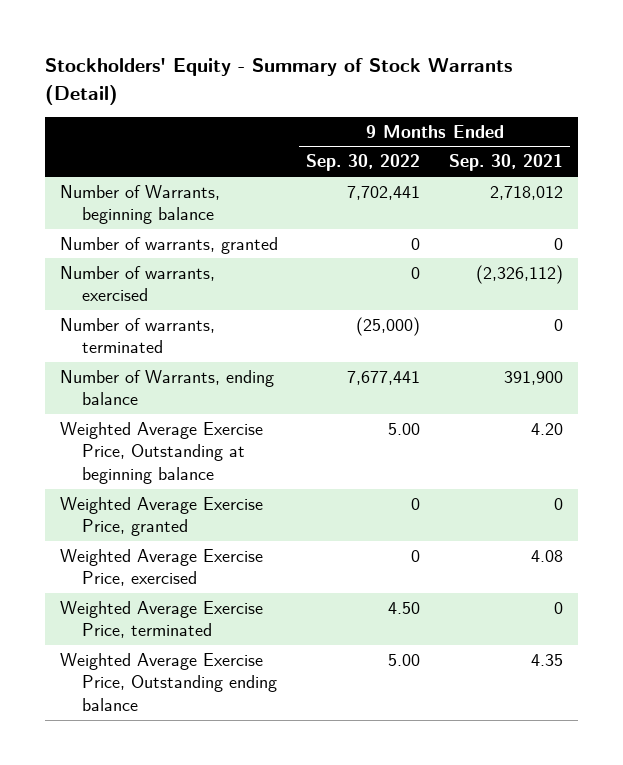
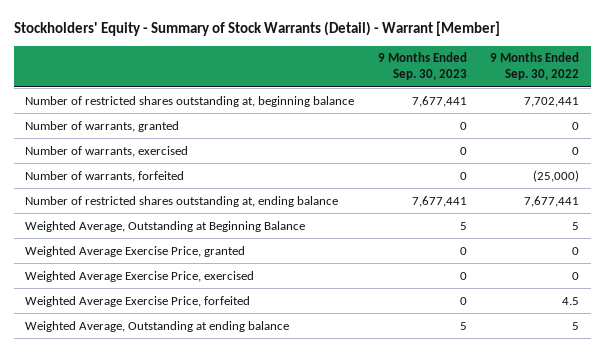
- Stockholders' Equity - Summary of Stock Warrants (Detail)
+ Stockholders' Equity - Summary of Stock Warrants (Detail) - Warrant [Member]
- | 9 Months Ended Sep. 30, 2022 | 9 Months Ended Sep. 30, 2021
+ | 9 Months Ended Sep. 30, 2023 | 9 Months Ended Sep. 30, 2022
- Number of Warrants, beginning balance | 7,702,441 | 2,718,012
+ Number of restricted shares outstanding at, beginning balance | 7,677,441 | 7,702,441
- Number of warrants, terminated | (25,000) | 0
- Number of Warrants, ending balance | 7,677,441 | 391,900
- Weighted Average Exercise Price, Outstanding at beginning balance | 5.00 | 4.20
+ Number of warrants, forfeited | 0 | (25,000)
+ Number of restricted shares outstanding at, ending balance | 7,677,441 | 7,677,441
+ Weighted Average, Outstanding at Beginning Balance | 5 | 5
- Weighted Average Exercise Price, terminated | 4.50 | 0
- Weighted Average Exercise Price, Outstanding ending balance | 5.00 | 4.35
+ Weighted Average Exercise Price, forfeited | 0 | 4.5
+ Weighted Average, Outstanding at ending balance | 5 | 5

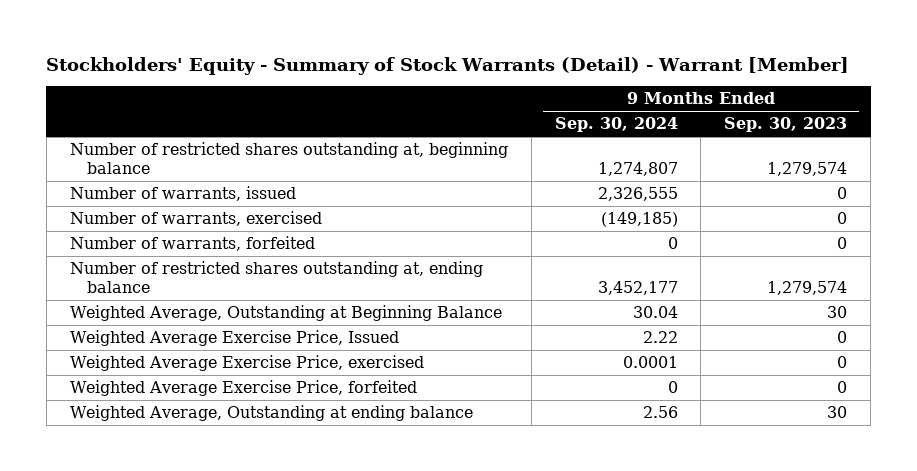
- | 9 Months Ended Sep. 30, 2023 | 9 Months Ended Sep. 30, 2022
+ | 9 Months Ended Sep. 30, 2024 | 9 Months Ended Sep. 30, 2023
- Number of restricted shares outstanding at, beginning balance | 7,677,441 | 7,702,441
- Number of warrants, granted | 0 | 0
+ Number of restricted shares outstanding at, beginning balance | 1,274,807 | 1,279,574
+ Number of warrants, issued | 2,326,555 | 0
- Number of restricted shares outstanding at, ending balance | 7,677,441 | 7,677,441
- Weighted Average, Outstanding at Beginning Balance | 5 | 5
- Weighted Average Exercise Price, granted | 0 | 0
+ Number of restricted shares outstanding at, ending balance | 3,452,177 | 1,279,574
+ Weighted Average, Outstanding at Beginning Balance | 30.04 | 30
+ Weighted Average Exercise Price, Issued | 2.22 | 0
- Weighted Average, Outstanding at ending balance | 5 | 5
+ Weighted Average, Outstanding at ending balance | 2.56 | 30

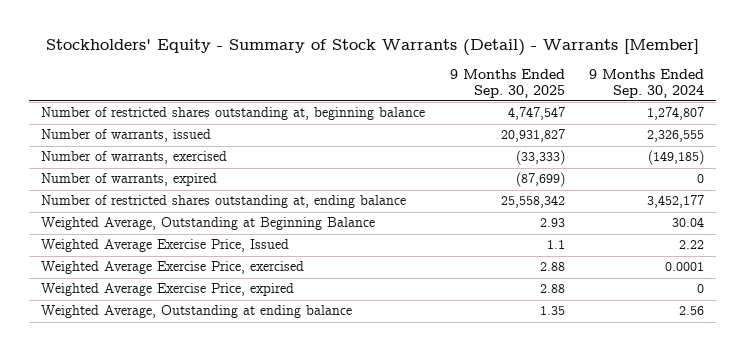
- Stockholders' Equity - Summary of Stock Warrants (Detail) - Warrant [Member]
+ Stockholders' Equity - Summary of Stock Warrants (Detail) - Warrants [Member]
- | 9 Months Ended Sep. 30, 2024 | 9 Months Ended Sep. 30, 2023
+ | 9 Months Ended Sep. 30, 2025 | 9 Months Ended Sep. 30, 2024
- Number of warrants, forfeited | 0 | 0
+ Number of warrants, expired | (87,699) | 0
- Weighted Average Exercise Price, forfeited | 0 | 0
+ Weighted Average Exercise Price, expired | 2.88 | 0

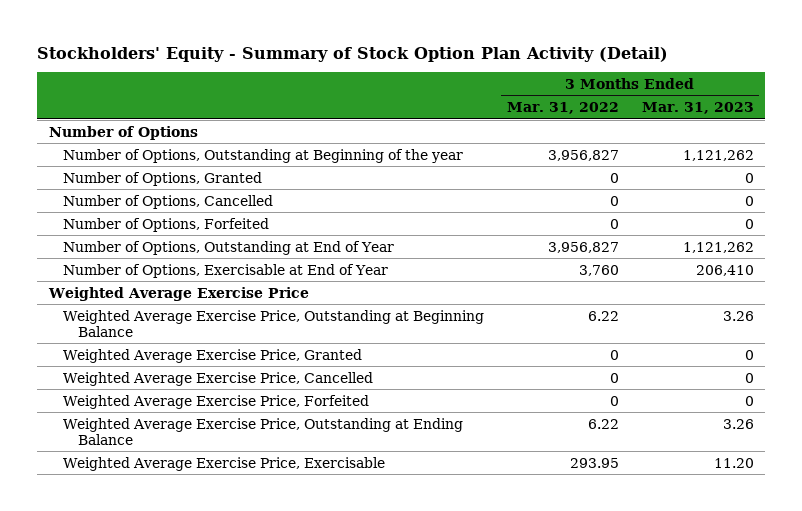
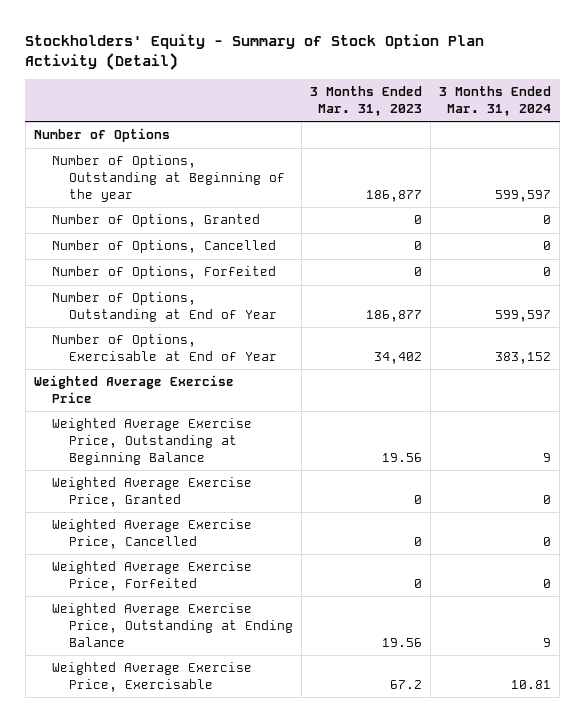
- | 3 Months Ended Mar. 31, 2022 | 3 Months Ended Mar. 31, 2023
+ | 3 Months Ended Mar. 31, 2023 | 3 Months Ended Mar. 31, 2024
- Number of Options, Outstanding at Beginning of the year | 3,956,827 | 1,121,262
+ Number of Options, Outstanding at Beginning of the year | 186,877 | 599,597
- Number of Options, Outstanding at End of Year | 3,956,827 | 1,121,262
- Number of Options, Exercisable at End of Year | 3,760 | 206,410
+ Number of Options, Outstanding at End of Year | 186,877 | 599,597
+ Number of Options, Exercisable at End of Year | 34,402 | 383,152
- Weighted Average Exercise Price, Outstanding at Beginning Balance | 6.22 | 3.26
+ Weighted Average Exercise Price, Outstanding at Beginning Balance | 19.56 | 9
- Weighted Average Exercise Price, Outstanding at Ending Balance | 6.22 | 3.26
- Weighted Average Exercise Price, Exercisable | 293.95 | 11.20
+ Weighted Average Exercise Price, Outstanding at Ending Balance | 19.56 | 9
+ Weighted Average Exercise Price, Exercisable | 67.2 | 10.81

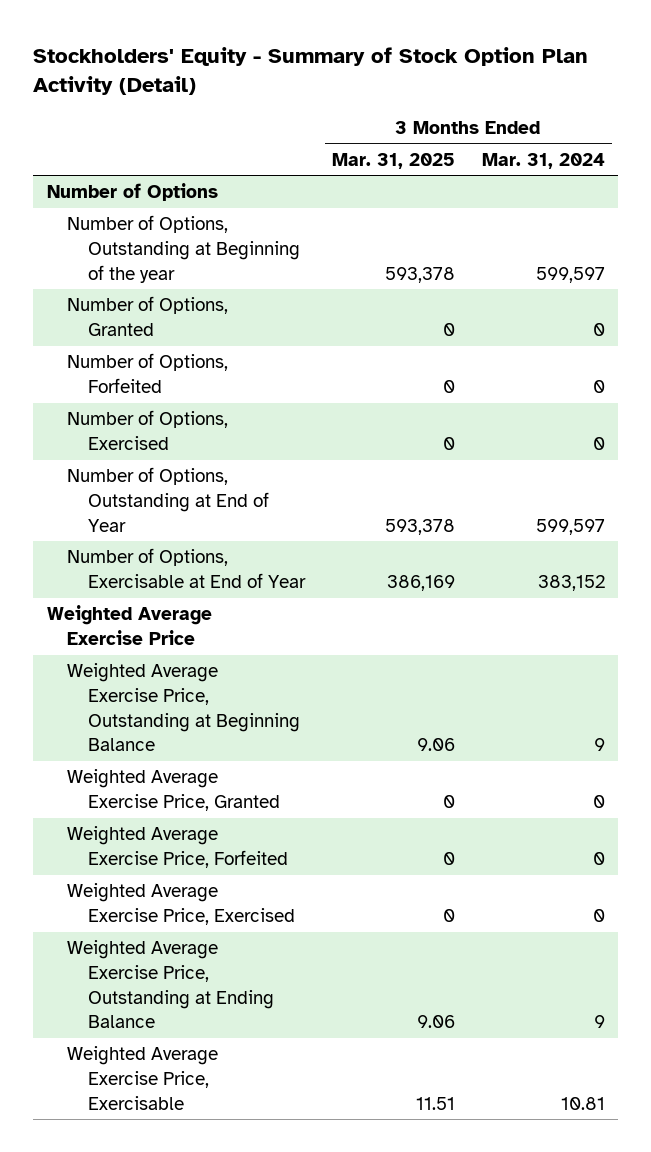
- | 3 Months Ended Mar. 31, 2023 | 3 Months Ended Mar. 31, 2024
+ | 3 Months Ended Mar. 31, 2025 | 3 Months Ended Mar. 31, 2024
- Number of Options, Cancelled | 0 | 0
+ Number of Options, Exercised | 0 | 0
- Weighted Average Exercise Price, Cancelled | 0 | 0
+ Weighted Average Exercise Price, Exercised | 0 | 0

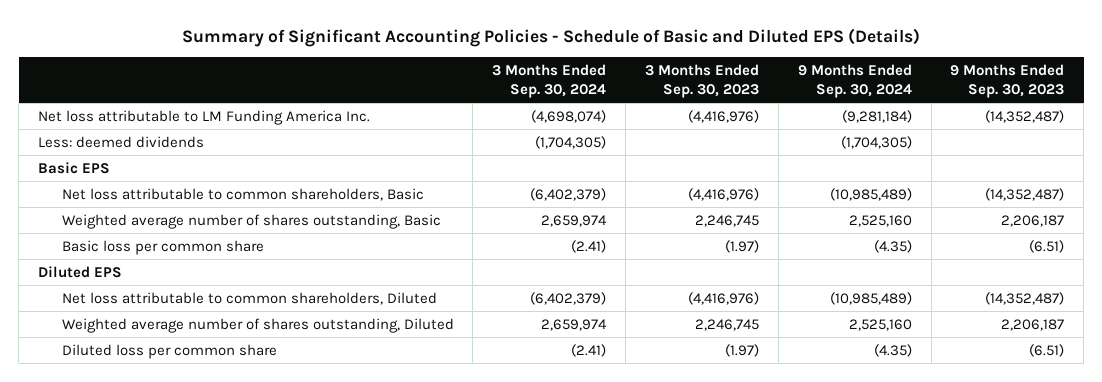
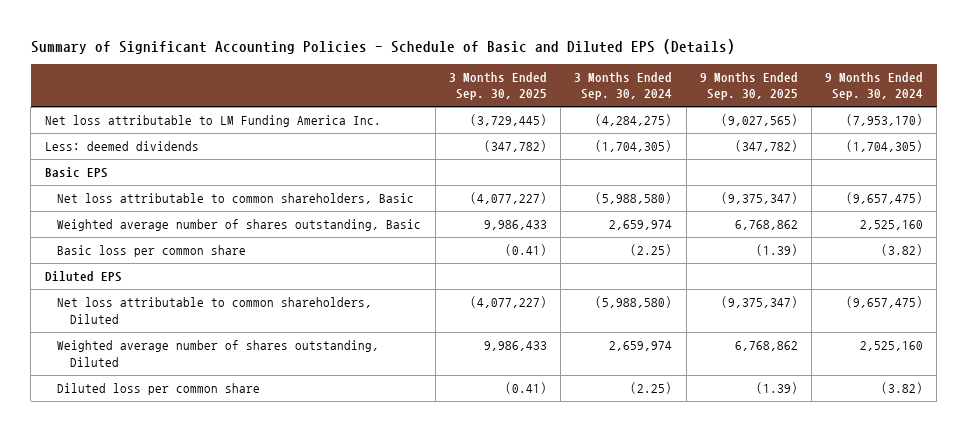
- | 3 Months Ended Sep. 30, 2024 | 3 Months Ended Sep. 30, 2023 | 9 Months Ended Sep. 30, 2024 | 9 Months Ended Sep. 30, 2023
+ | 3 Months Ended Sep. 30, 2025 | 3 Months Ended Sep. 30, 2024 | 9 Months Ended Sep. 30, 2025 | 9 Months Ended Sep. 30, 2024
- Net loss attributable to LM Funding America Inc. | (4,698,074) | (4,416,976) | (9,281,184) | (14,352,487)
+ Net loss attributable to LM Funding America Inc. | (3,729,445) | (4,284,275) | (9,027,565) | (7,953,170)
- Net loss attributable to common shareholders, Basic | (6,402,379) | (4,416,976) | (10,985,489) | (14,352,487)
+ Net loss attributable to common shareholders, Basic | (4,077,227) | (5,988,580) | (9,375,347) | (9,657,475)
- Basic loss per common share | (2.41) | (1.97) | (4.35) | (6.51)
+ Basic loss per common share | (0.41) | (2.25) | (1.39) | (3.82)
- Net loss attributable to common shareholders, Diluted | (6,402,379) | (4,416,976) | (10,985,489) | (14,352,487)
+ Net loss attributable to common shareholders, Diluted | (4,077,227) | (5,988,580) | (9,375,347) | (9,657,475)
- Diluted loss per common share | (2.41) | (1.97) | (4.35) | (6.51)
+ Diluted loss per common share | (0.41) | (2.25) | (1.39) | (3.82)

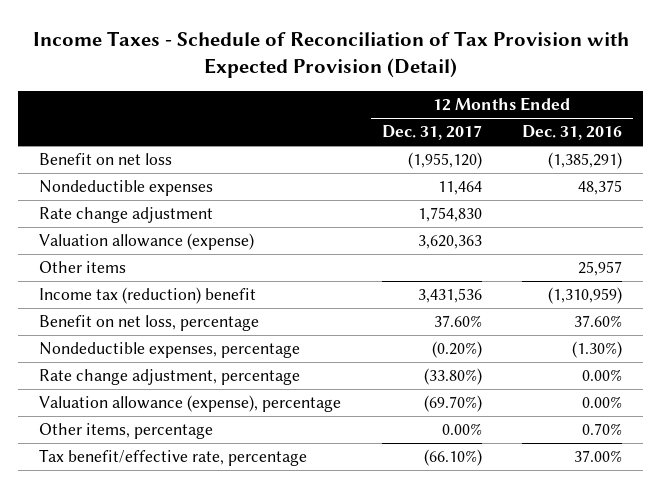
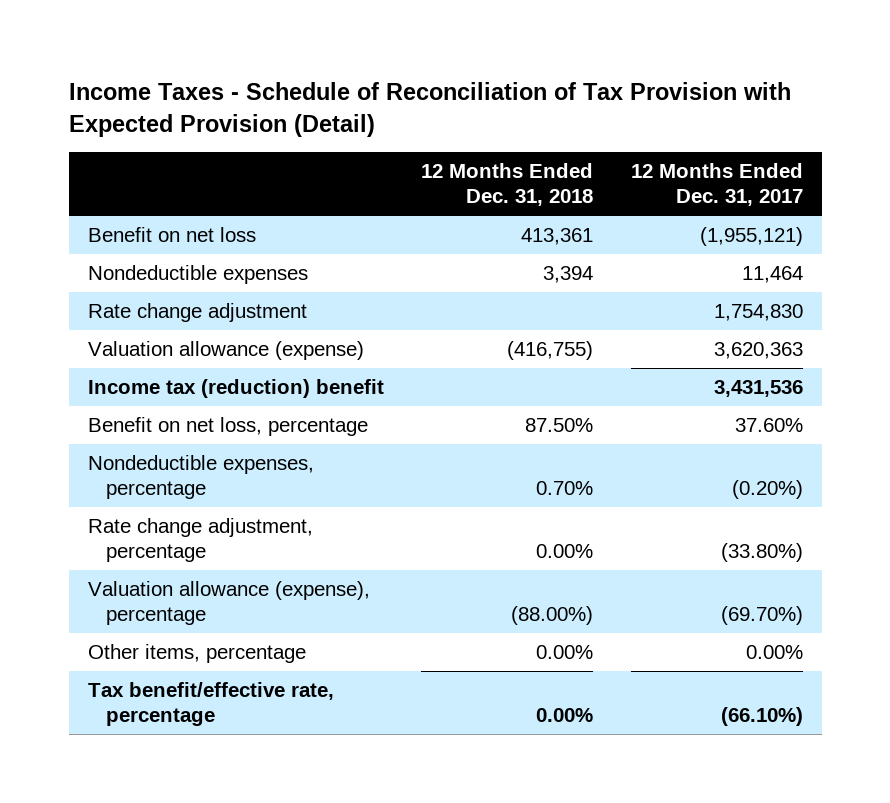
- | 12 Months Ended Dec. 31, 2017 | 12 Months Ended Dec. 31, 2016
+ | 12 Months Ended Dec. 31, 2018 | 12 Months Ended Dec. 31, 2017
- Benefit on net loss | (1,955,120) | (1,385,291)
+ Benefit on net loss | 413,361 | (1,955,121)
- Other items | | 25,957

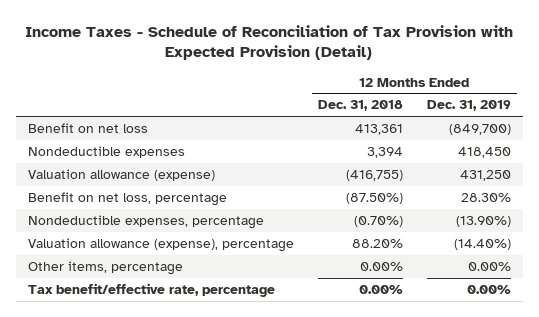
- | 12 Months Ended Dec. 31, 2018 | 12 Months Ended Dec. 31, 2017
+ | 12 Months Ended Dec. 31, 2018 | 12 Months Ended Dec. 31, 2019
- Rate change adjustment | | 1,754,830
- Income tax (reduction) benefit | | 3,431,536
- Benefit on net loss, percentage | 87.50% | 37.60%
- Nondeductible expenses, percentage | 0.70% | (0.20%)
- Rate change adjustment, percentage | 0.00% | (33.80%)
- Valuation allowance (expense), percentage | (88.00%) | (69.70%)
+ Benefit on net loss, percentage | (87.50%) | 28.30%
+ Nondeductible expenses, percentage | (0.70%) | (13.90%)
+ Valuation allowance (expense), percentage | 88.20% | (14.40%)

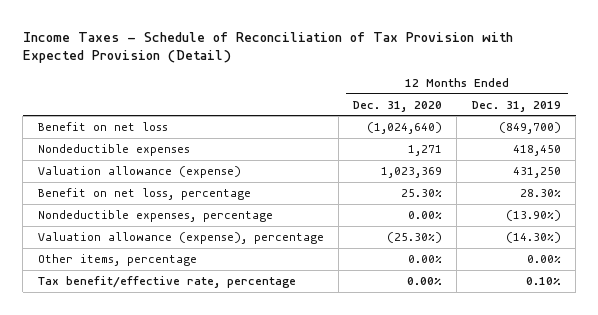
- | 12 Months Ended Dec. 31, 2018 | 12 Months Ended Dec. 31, 2019
+ | 12 Months Ended Dec. 31, 2020 | 12 Months Ended Dec. 31, 2019
- Valuation allowance (expense), percentage | 88.20% | (14.40%)
+ Valuation allowance (expense), percentage | (25.30%) | (14.30%)
- Tax benefit/effective rate, percentage | 0.00% | 0.00%
+ Tax benefit/effective rate, percentage | 0.00% | 0.10%

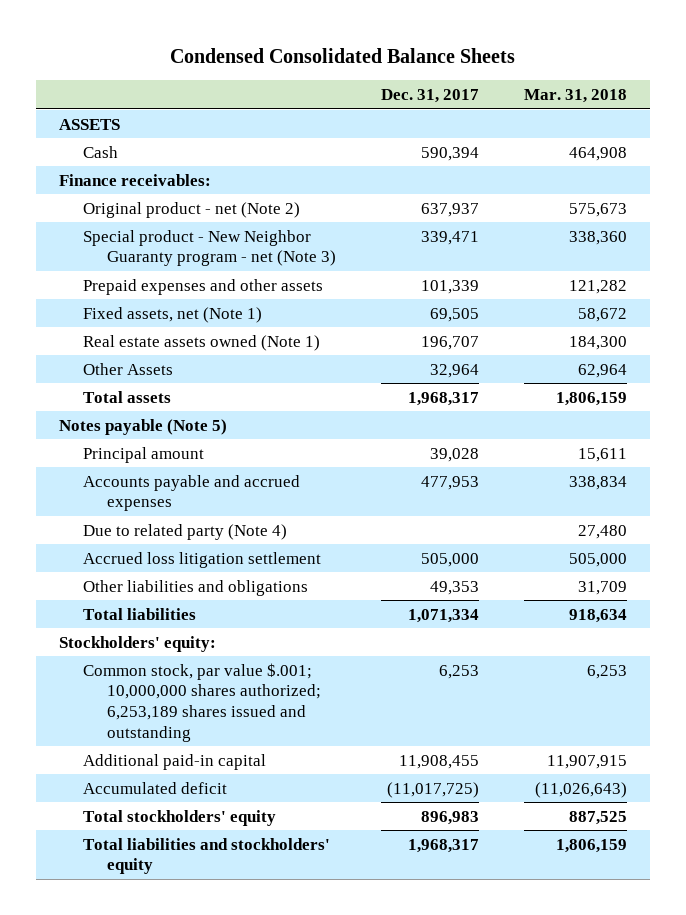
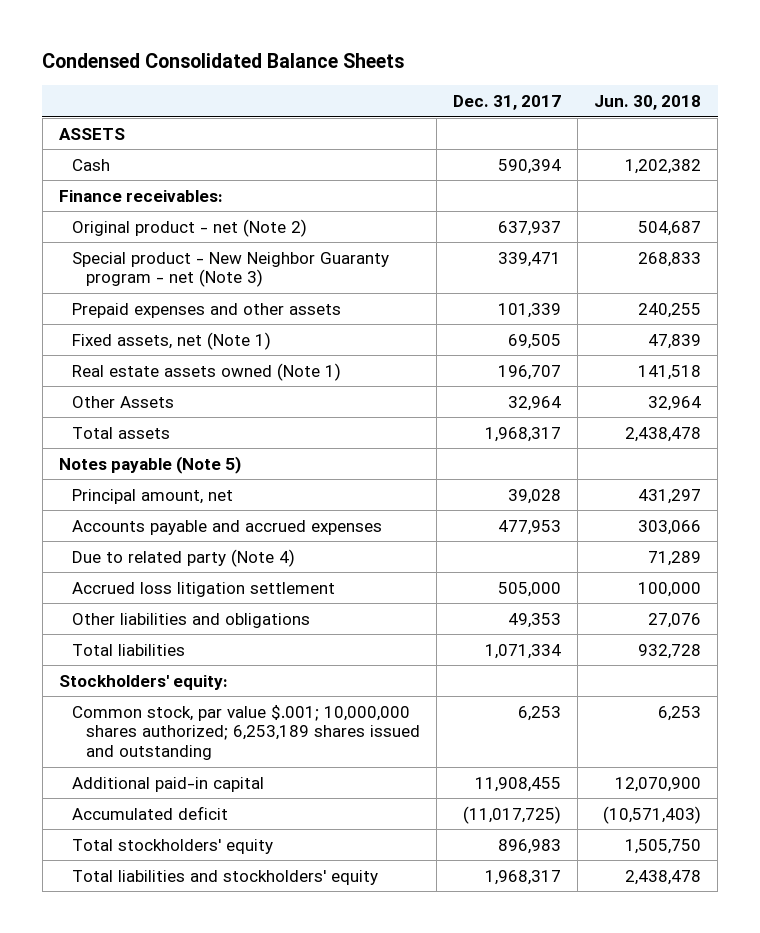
- | Dec. 31, 2017 | Mar. 31, 2018
+ | Dec. 31, 2017 | Jun. 30, 2018
- Principal amount | 39,028 | 15,611
+ Principal amount, net | 39,028 | 431,297

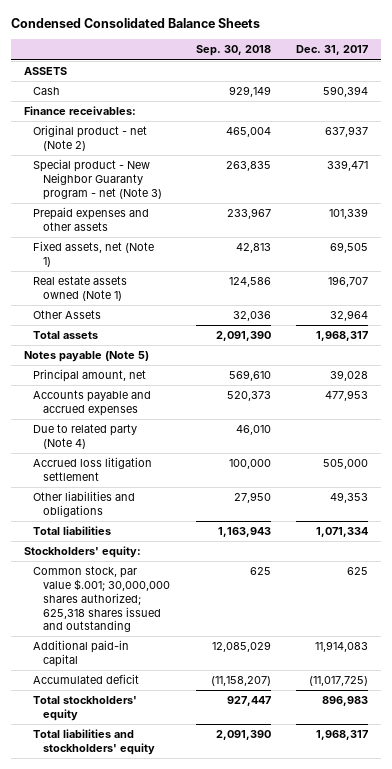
- | Dec. 31, 2017 | Jun. 30, 2018
+ | Sep. 30, 2018 | Dec. 31, 2017
- Common stock, par value $.001; 10,000,000 shares authorized; 6,253,189 shares issued and outstanding | 6,253 | 6,253
- Additional paid-in capital | 11,908,455 | 12,070,900
+ Common stock, par value $.001; 30,000,000 shares authorized; 625,318 shares issued and outstanding | 625 | 625
+ Additional paid-in capital | 12,085,029 | 11,914,083

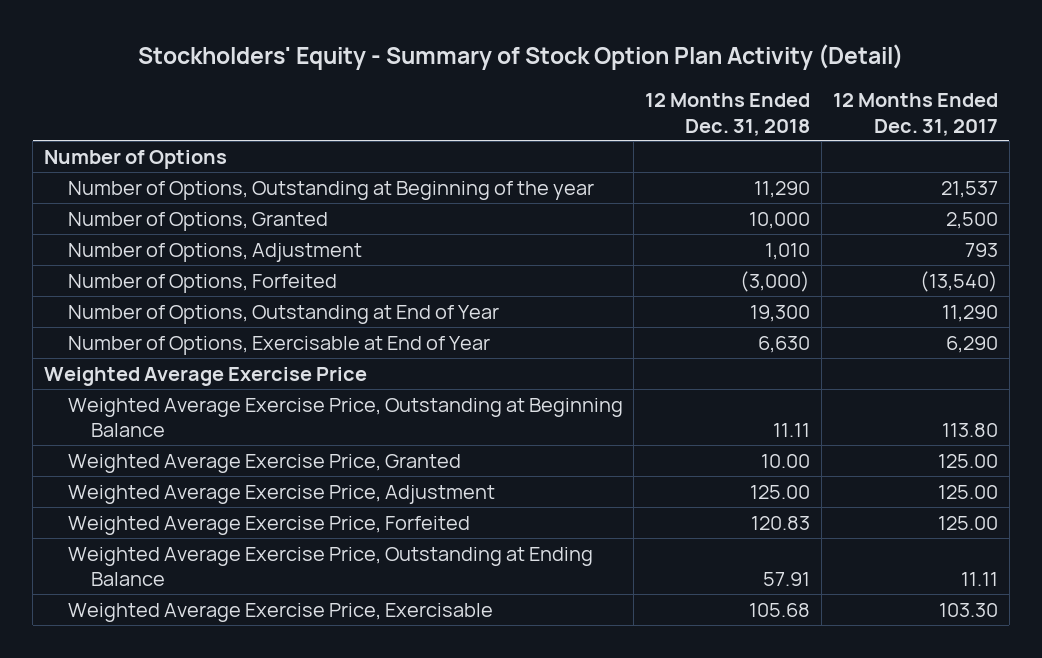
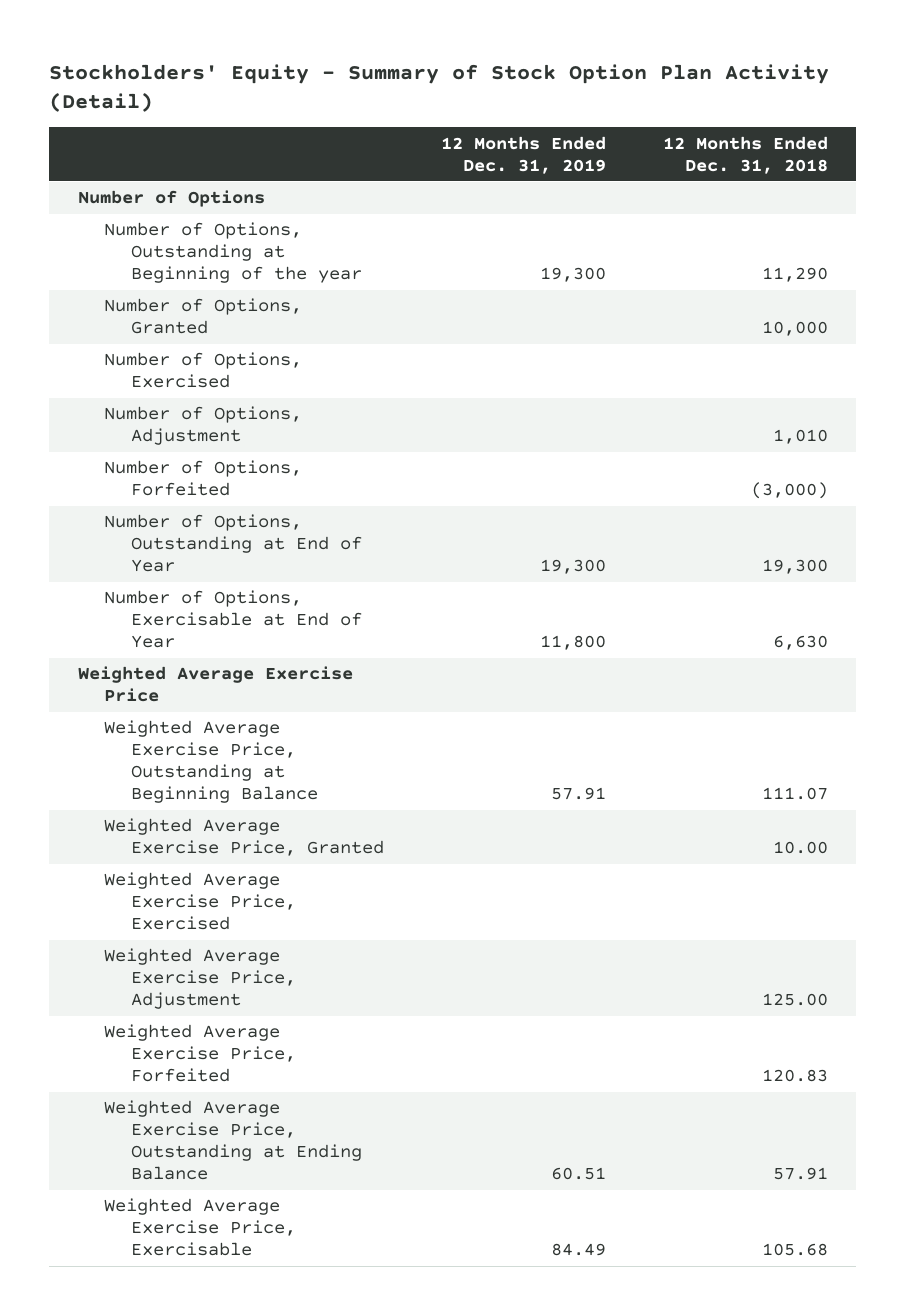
- | 12 Months Ended Dec. 31, 2018 | 12 Months Ended Dec. 31, 2017
+ | 12 Months Ended Dec. 31, 2019 | 12 Months Ended Dec. 31, 2018
+ Number of Options, Exercised
- Weighted Average Exercise Price, Outstanding at Beginning Balance | 11.11 | 113.80
+ Weighted Average Exercise Price, Outstanding at Beginning Balance | 57.91 | 111.07
+ Weighted Average Exercise Price, Exercised

